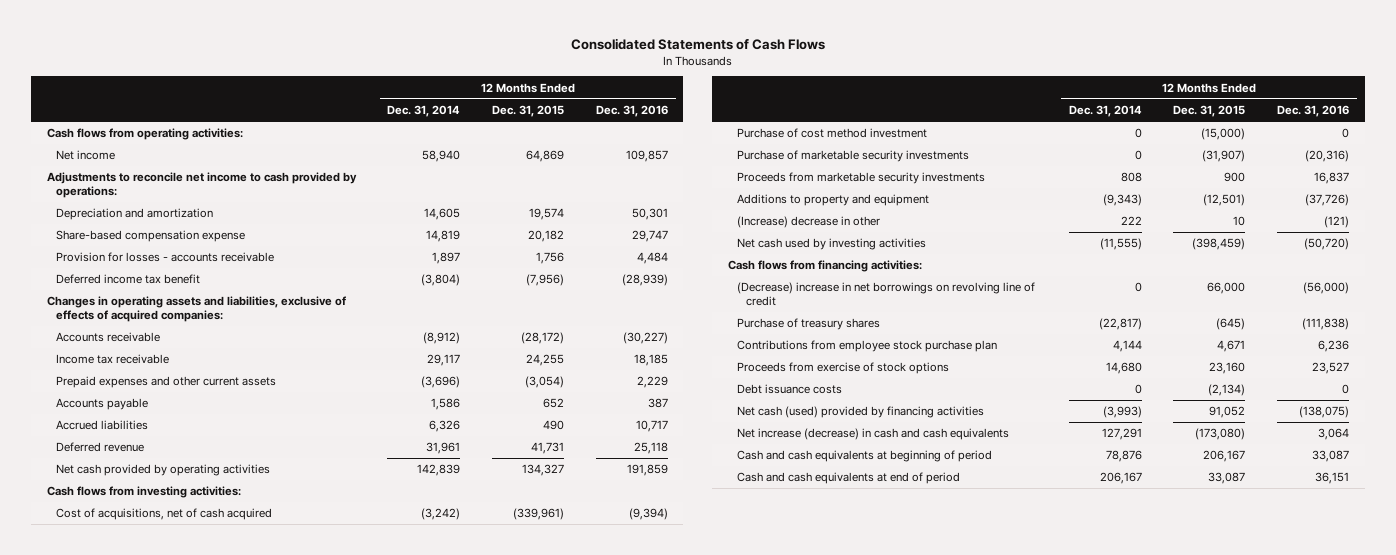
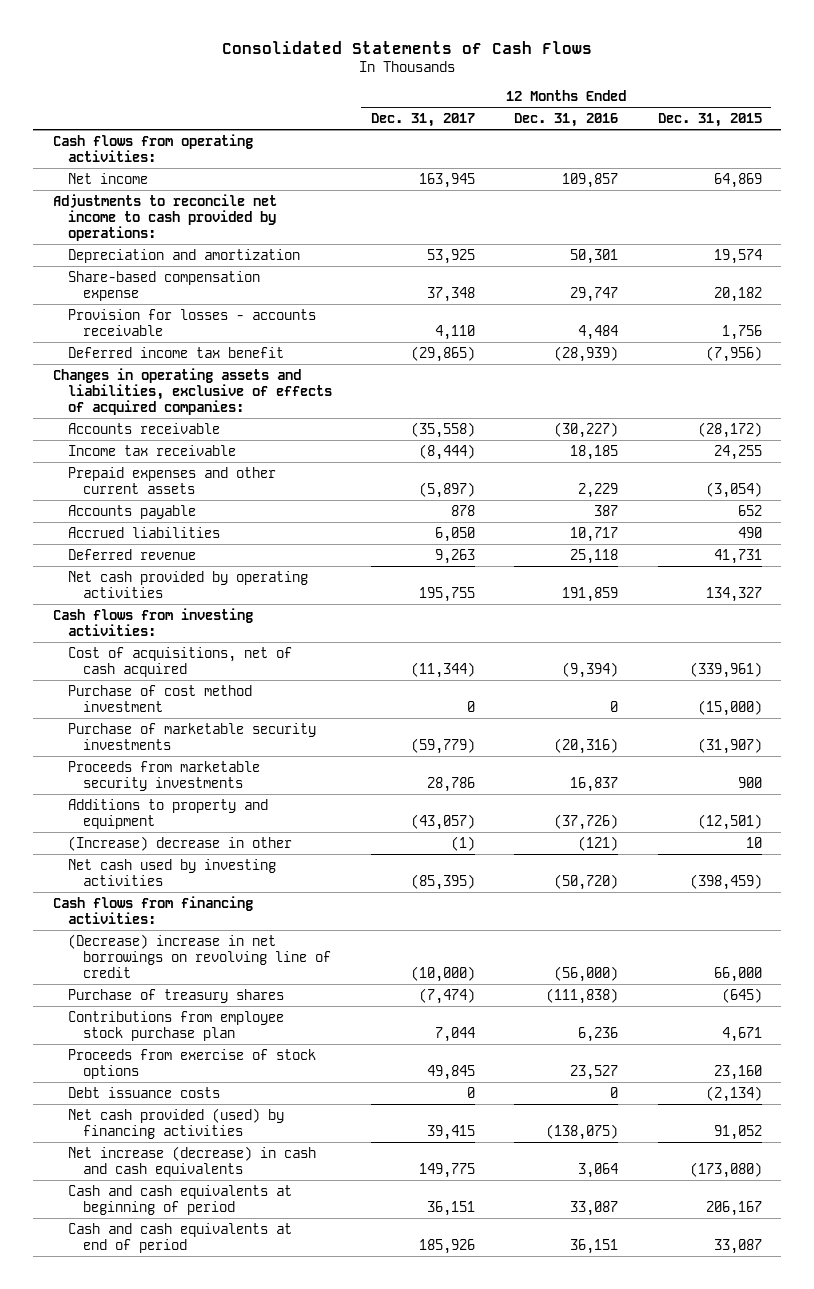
- | 12 Months Ended Dec. 31, 2014 | 12 Months Ended Dec. 31, 2015 | 12 Months Ended Dec. 31, 2016
+ | 12 Months Ended Dec. 31, 2017 | 12 Months Ended Dec. 31, 2016 | 12 Months Ended Dec. 31, 2015
- Net cash (used) provided by financing activities | (3,993) | 91,052 | (138,075)
+ Net cash provided (used) by financing activities | 39,415 | (138,075) | 91,052

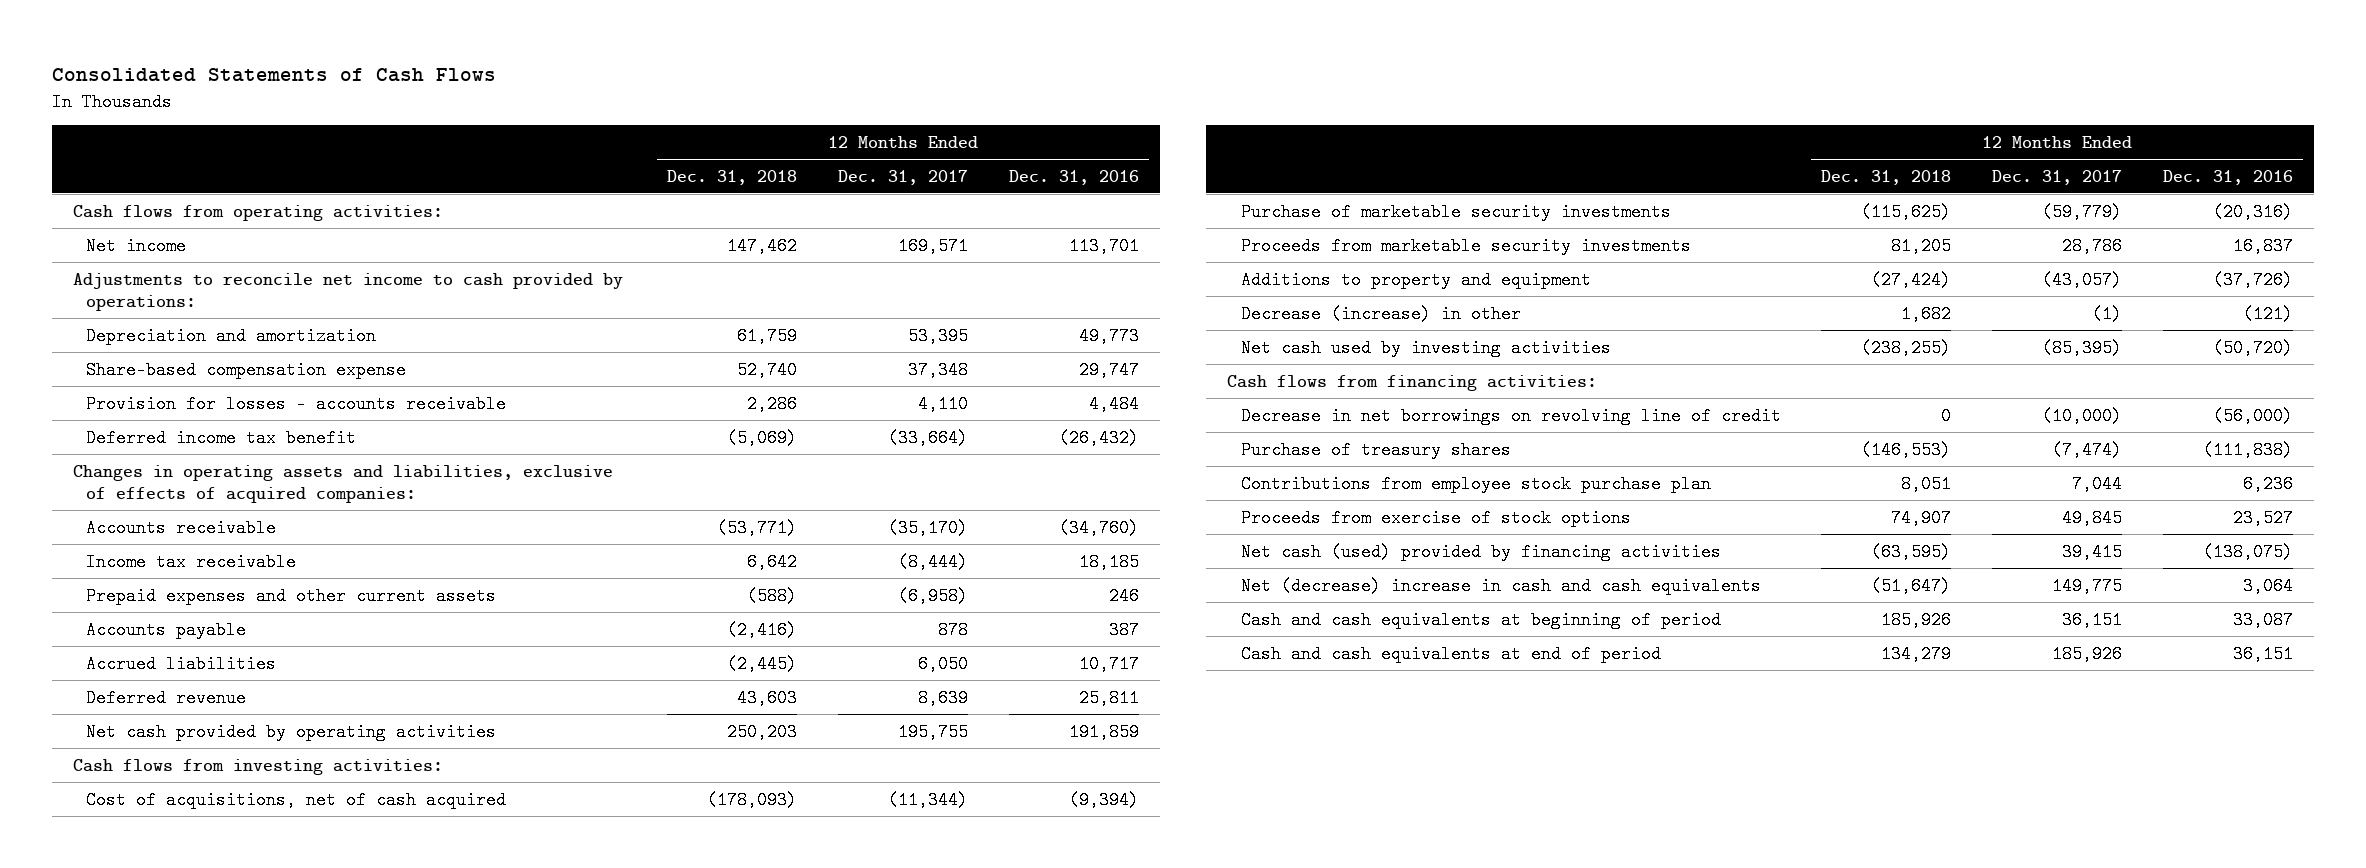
- | 12 Months Ended Dec. 31, 2017 | 12 Months Ended Dec. 31, 2016 | 12 Months Ended Dec. 31, 2015
+ | 12 Months Ended Dec. 31, 2018 | 12 Months Ended Dec. 31, 2017 | 12 Months Ended Dec. 31, 2016
- Net income | 163,945 | 109,857 | 64,869
+ Net income | 147,462 | 169,571 | 113,701
- Depreciation and amortization | 53,925 | 50,301 | 19,574
+ Depreciation and amortization | 61,759 | 53,395 | 49,773
- Deferred income tax benefit | (29,865) | (28,939) | (7,956)
+ Deferred income tax benefit | (5,069) | (33,664) | (26,432)
- Accounts receivable | (35,558) | (30,227) | (28,172)
+ Accounts receivable | (53,771) | (35,170) | (34,760)
- Prepaid expenses and other current assets | (5,897) | 2,229 | (3,054)
+ Prepaid expenses and other current assets | (588) | (6,958) | 246
- Deferred revenue | 9,263 | 25,118 | 41,731
+ Deferred revenue | 43,603 | 8,639 | 25,811
- Purchase of cost method investment | 0 | 0 | (15,000)
- (Increase) decrease in other | (1) | (121) | 10
+ Decrease (increase) in other | 1,682 | (1) | (121)
- (Decrease) increase in net borrowings on revolving line of credit | (10,000) | (56,000) | 66,000
+ Decrease in net borrowings on revolving line of credit | 0 | (10,000) | (56,000)
- Debt issuance costs | 0 | 0 | (2,134)
- Net cash provided (used) by financing activities | 39,415 | (138,075) | 91,052
- Net increase (decrease) in cash and cash equivalents | 149,775 | 3,064 | (173,080)
+ Net cash (used) provided by financing activities | (63,595) | 39,415 | (138,075)
+ Net (decrease) increase in cash and cash equivalents | (51,647) | 149,775 | 3,064

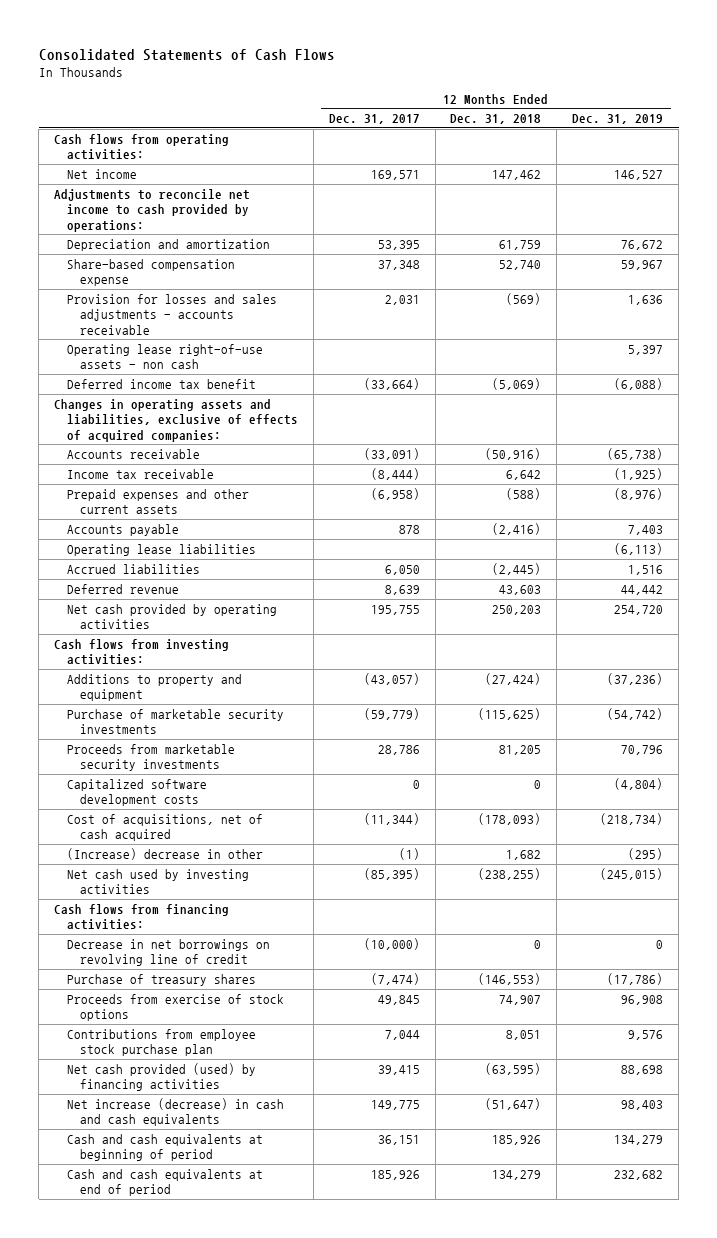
- | 12 Months Ended Dec. 31, 2018 | 12 Months Ended Dec. 31, 2017 | 12 Months Ended Dec. 31, 2016
+ | 12 Months Ended Dec. 31, 2017 | 12 Months Ended Dec. 31, 2018 | 12 Months Ended Dec. 31, 2019
- Provision for losses - accounts receivable | 2,286 | 4,110 | 4,484
+ Provision for losses and sales adjustments - accounts receivable | 2,031 | (569) | 1,636
+ Operating lease right-of-use assets - non cash | | | 5,397
- Accounts receivable | (53,771) | (35,170) | (34,760)
+ Accounts receivable | (33,091) | (50,916) | (65,738)
+ Operating lease liabilities | | | (6,113)
moved up: Additions to property and equipment | (43,057) | (27,424) | (37,236)
- Decrease (increase) in other | 1,682 | (1) | (121)
+ Capitalized software development costs | 0 | 0 | (4,804)
moved down: Cost of acquisitions, net of cash acquired | (11,344) | (178,093) | (218,734)
+ (Increase) decrease in other | (1) | 1,682 | (295)
- Net cash (used) provided by financing activities | (63,595) | 39,415 | (138,075)
- Net (decrease) increase in cash and cash equivalents | (51,647) | 149,775 | 3,064
moved down: Contributions from employee stock purchase plan | 7,044 | 8,051 | 9,576
+ Net cash provided (used) by financing activities | 39,415 | (63,595) | 88,698
+ Net increase (decrease) in cash and cash equivalents | 149,775 | (51,647) | 98,403

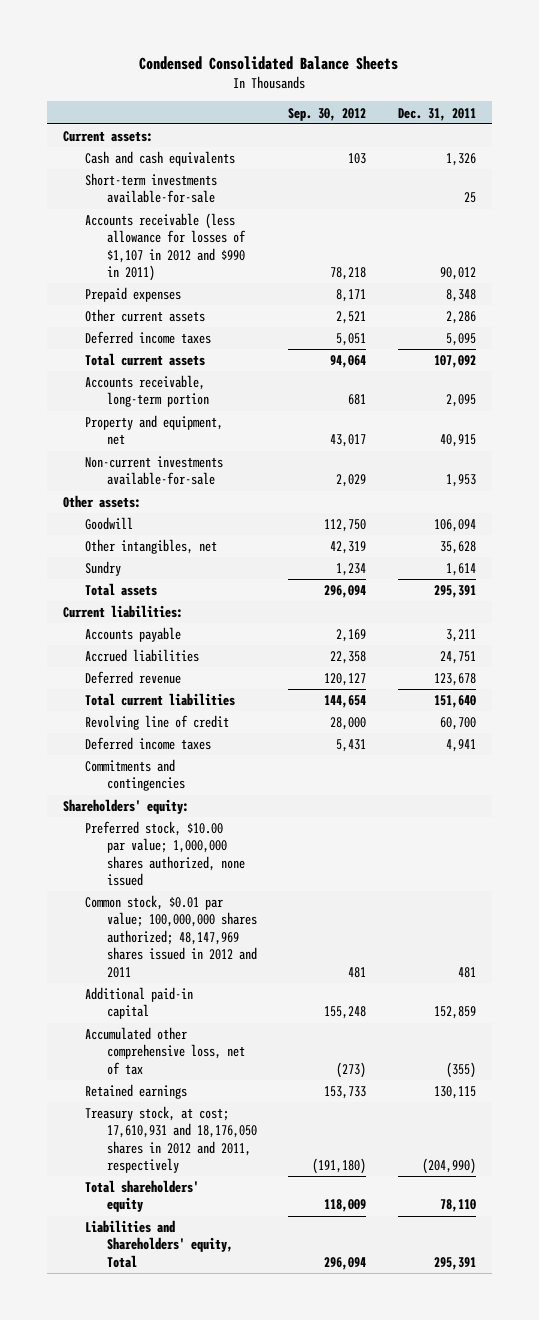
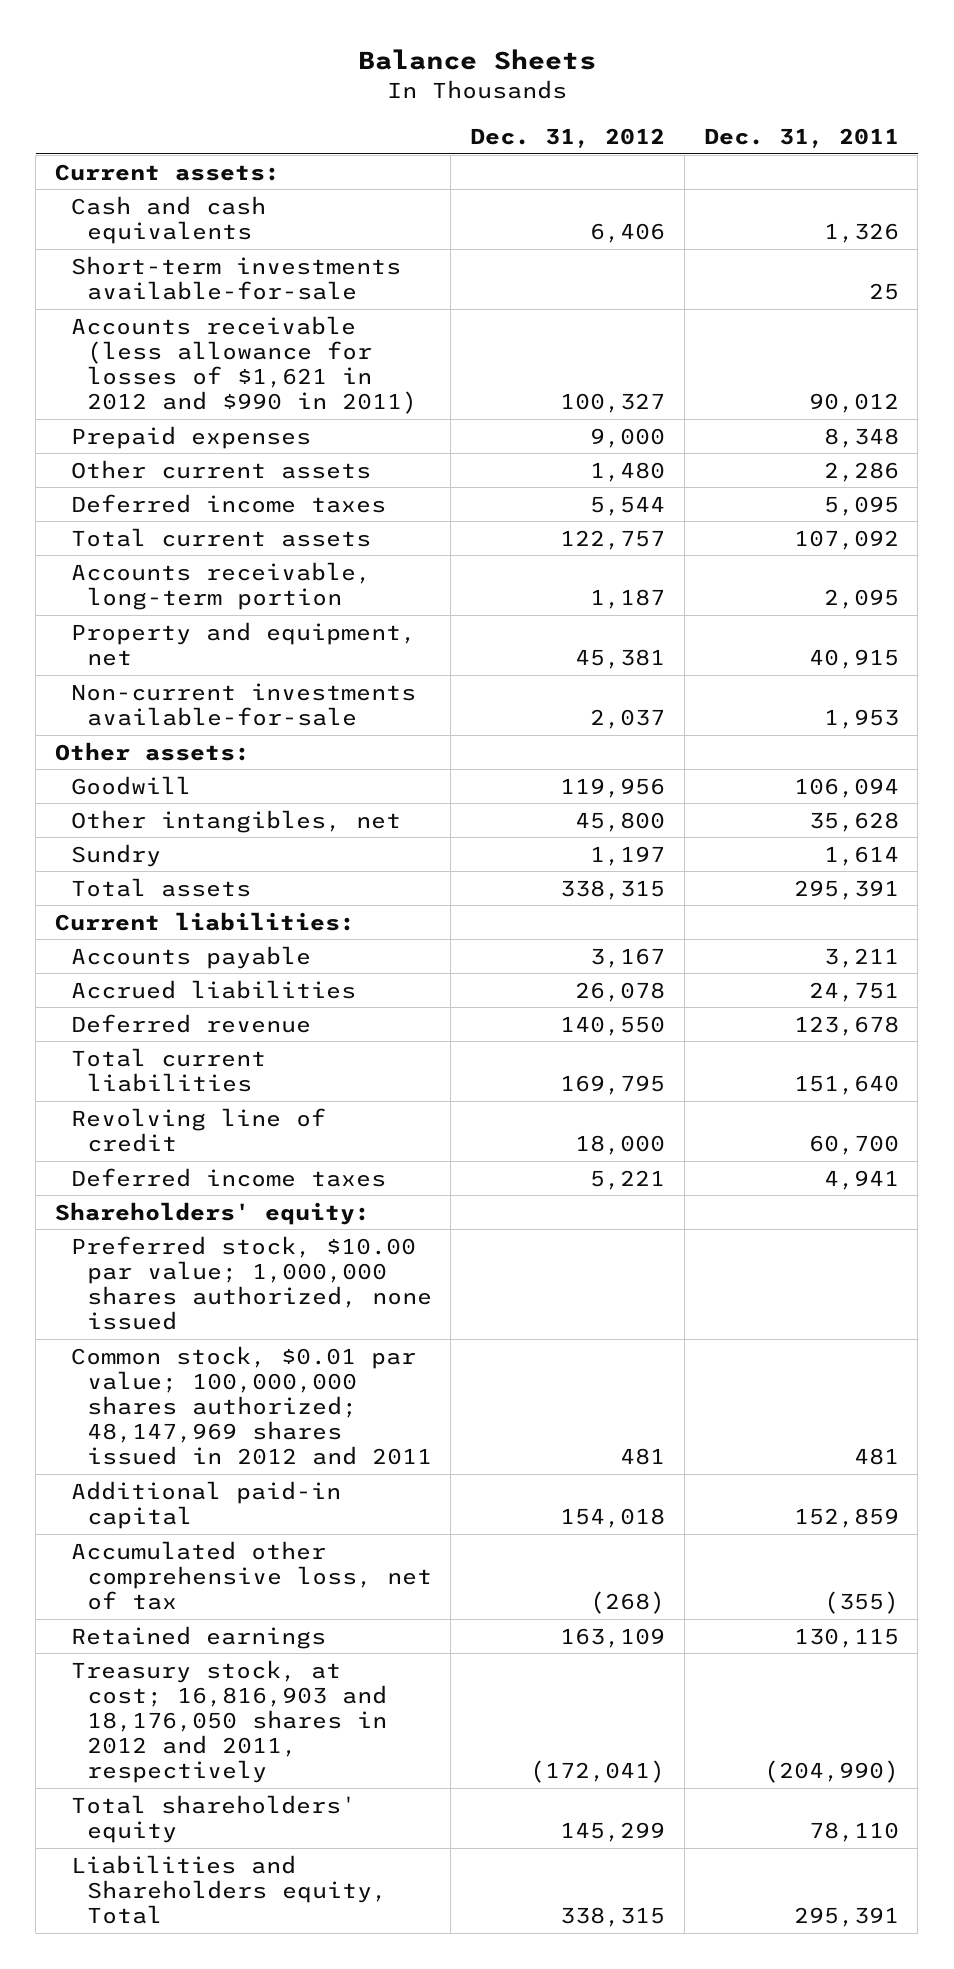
- Condensed Consolidated Balance Sheets
+ Balance Sheets
- | Sep. 30, 2012 | Dec. 31, 2011
+ | Dec. 31, 2012 | Dec. 31, 2011
- Accounts receivable (less allowance for losses of $1,107 in 2012 and $990 in 2011) | 78,218 | 90,012
+ Accounts receivable (less allowance for losses of $1,621 in 2012 and $990 in 2011) | 100,327 | 90,012
- Commitments and contingencies
- Treasury stock, at cost; 17,610,931 and 18,176,050 shares in 2012 and 2011, respectively | (191,180) | (204,990)
+ Treasury stock, at cost; 16,816,903 and 18,176,050 shares in 2012 and 2011, respectively | (172,041) | (204,990)
- Liabilities and Shareholders' equity, Total | 296,094 | 295,391
+ Liabilities and Shareholders equity, Total | 338,315 | 295,391

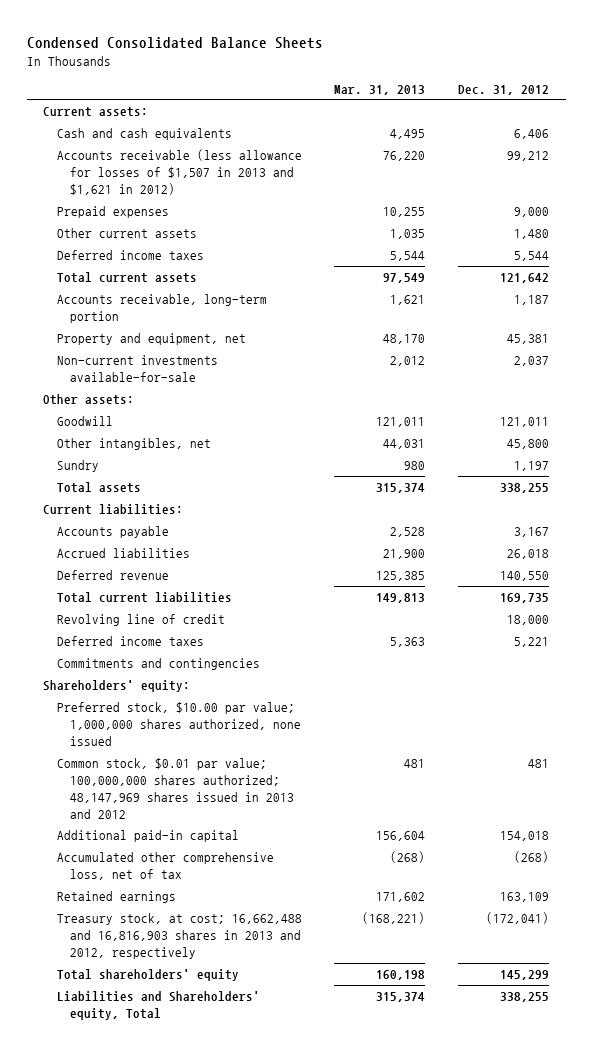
- Balance Sheets
+ Condensed Consolidated Balance Sheets
- | Dec. 31, 2012 | Dec. 31, 2011
+ | Mar. 31, 2013 | Dec. 31, 2012
- Short-term investments available-for-sale | | 25
- Accounts receivable (less allowance for losses of $1,621 in 2012 and $990 in 2011) | 100,327 | 90,012
+ Accounts receivable (less allowance for losses of $1,507 in 2013 and $1,621 in 2012) | 76,220 | 99,212
- Total current assets | 122,757 | 107,092
+ Total current assets | 97,549 | 121,642
- Goodwill | 119,956 | 106,094
+ Goodwill | 121,011 | 121,011
- Total assets | 338,315 | 295,391
+ Total assets | 315,374 | 338,255
- Accrued liabilities | 26,078 | 24,751
+ Accrued liabilities | 21,900 | 26,018
- Total current liabilities | 169,795 | 151,640
+ Total current liabilities | 149,813 | 169,735
+ Commitments and contingencies
- Common stock, $0.01 par value; 100,000,000 shares authorized; 48,147,969 shares issued in 2012 and 2011 | 481 | 481
+ Common stock, $0.01 par value; 100,000,000 shares authorized; 48,147,969 shares issued in 2013 and 2012 | 481 | 481
- Treasury stock, at cost; 16,816,903 and 18,176,050 shares in 2012 and 2011, respectively | (172,041) | (204,990)
+ Treasury stock, at cost; 16,662,488 and 16,816,903 shares in 2013 and 2012, respectively | (168,221) | (172,041)
- Liabilities and Shareholders equity, Total | 338,315 | 295,391
+ Liabilities and Shareholders' equity, Total | 315,374 | 338,255

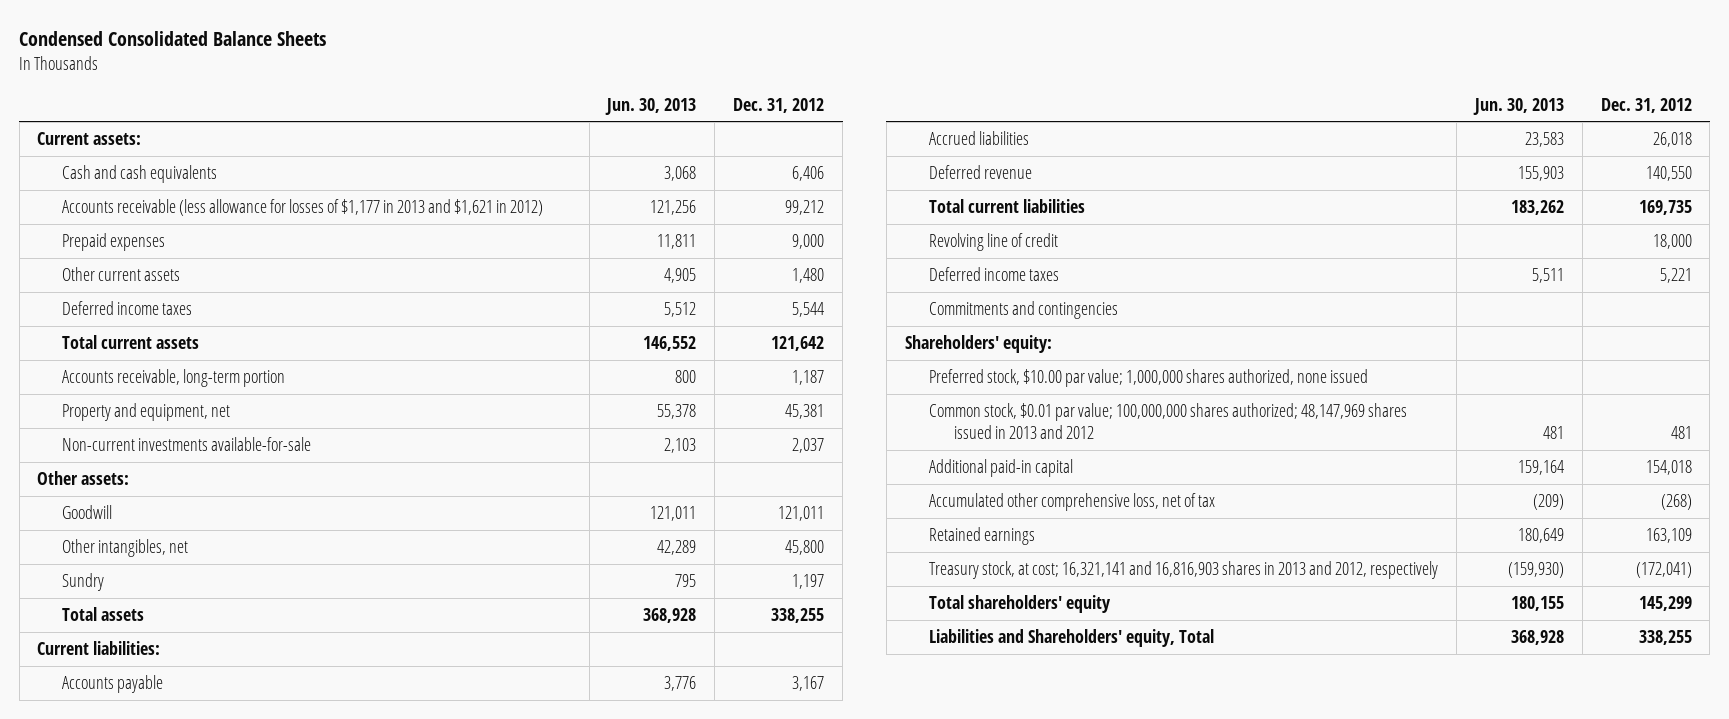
- | Mar. 31, 2013 | Dec. 31, 2012
+ | Jun. 30, 2013 | Dec. 31, 2012
- Accounts receivable (less allowance for losses of $1,507 in 2013 and $1,621 in 2012) | 76,220 | 99,212
+ Accounts receivable (less allowance for losses of $1,177 in 2013 and $1,621 in 2012) | 121,256 | 99,212
- Treasury stock, at cost; 16,662,488 and 16,816,903 shares in 2013 and 2012, respectively | (168,221) | (172,041)
+ Treasury stock, at cost; 16,321,141 and 16,816,903 shares in 2013 and 2012, respectively | (159,930) | (172,041)

